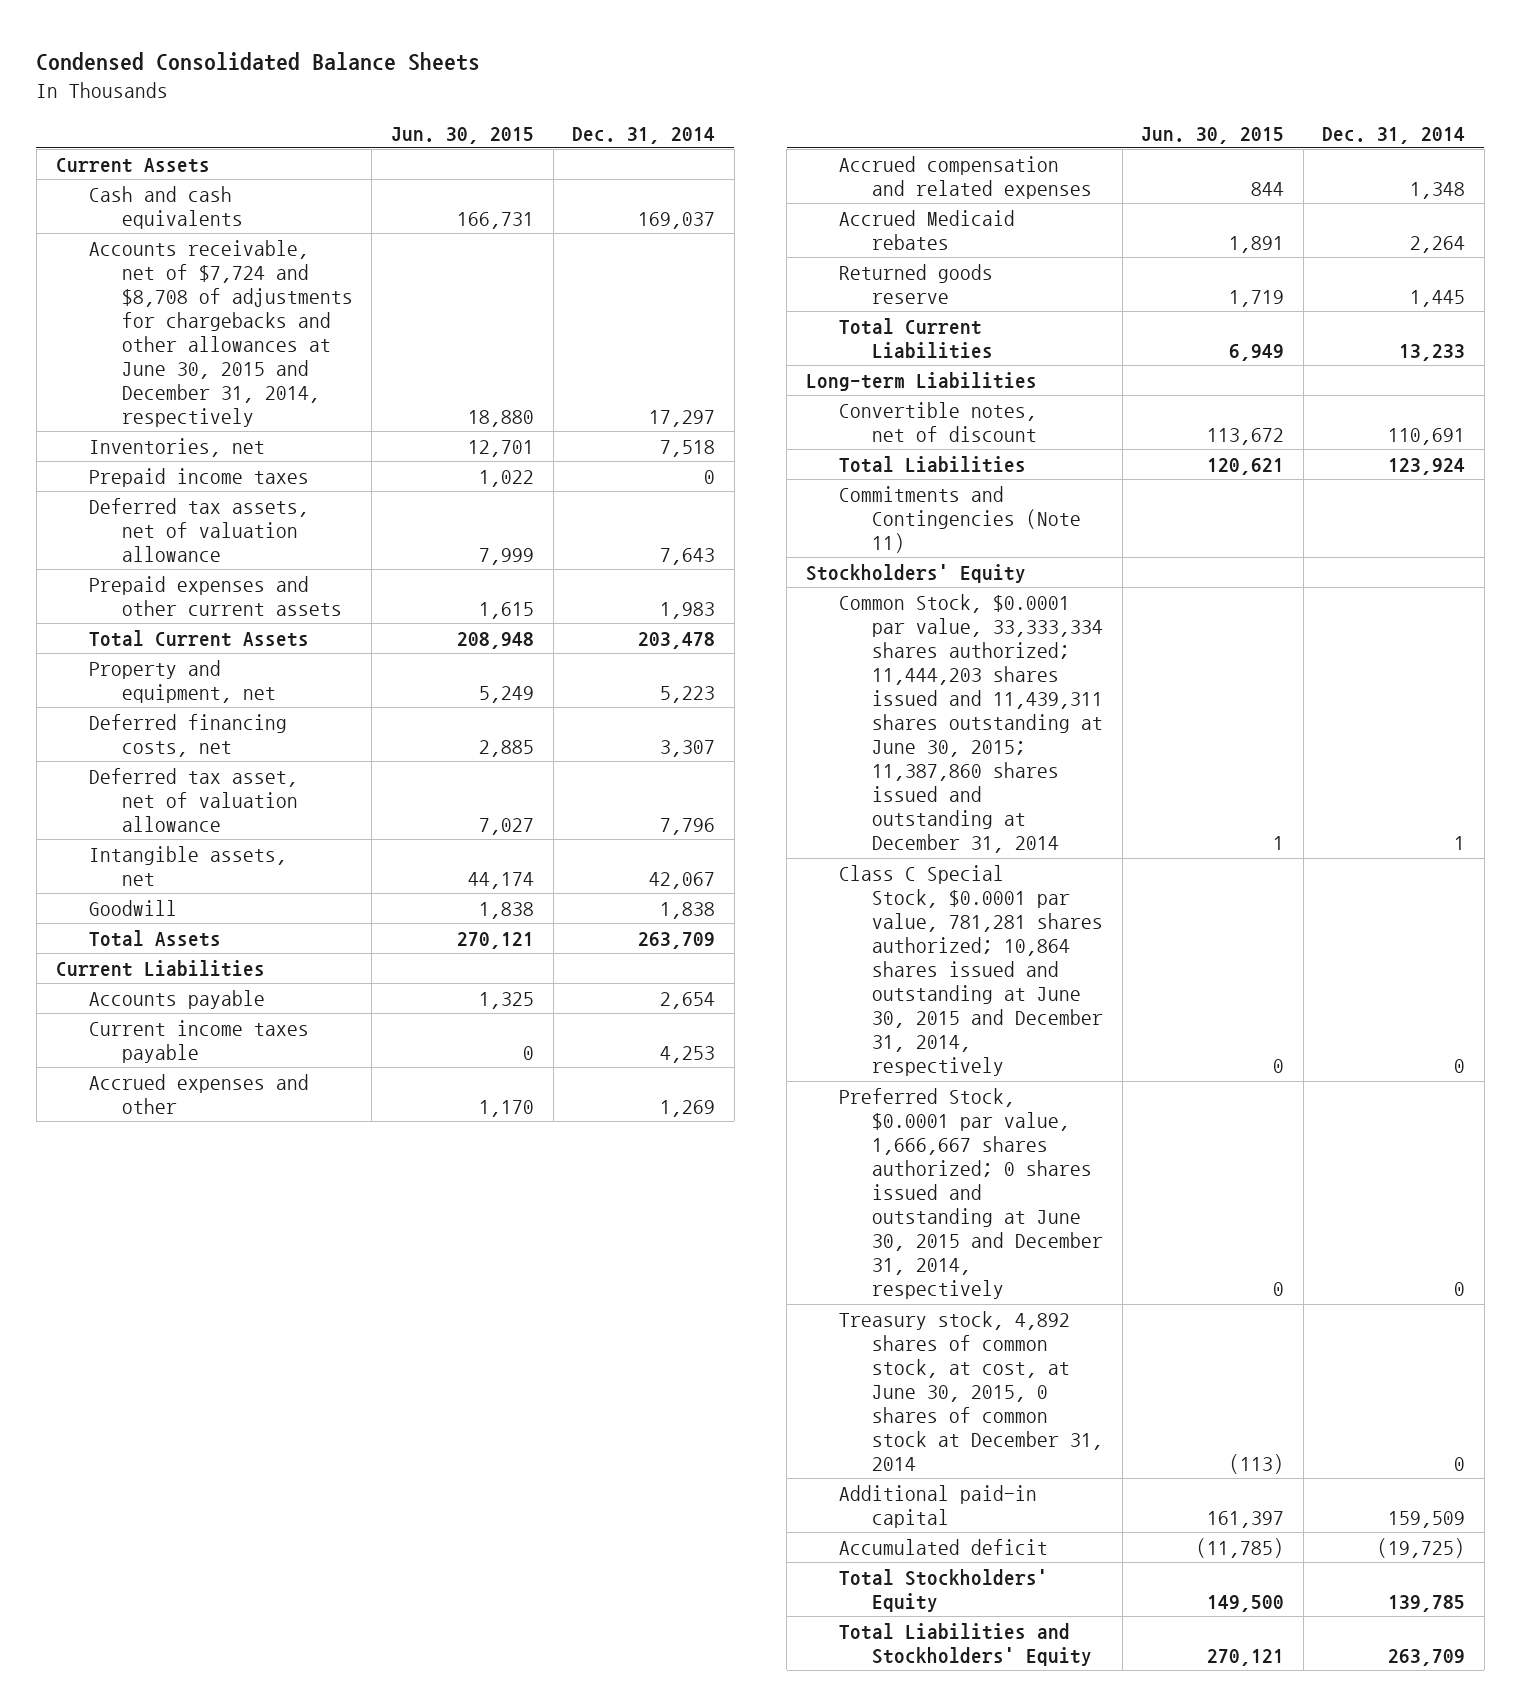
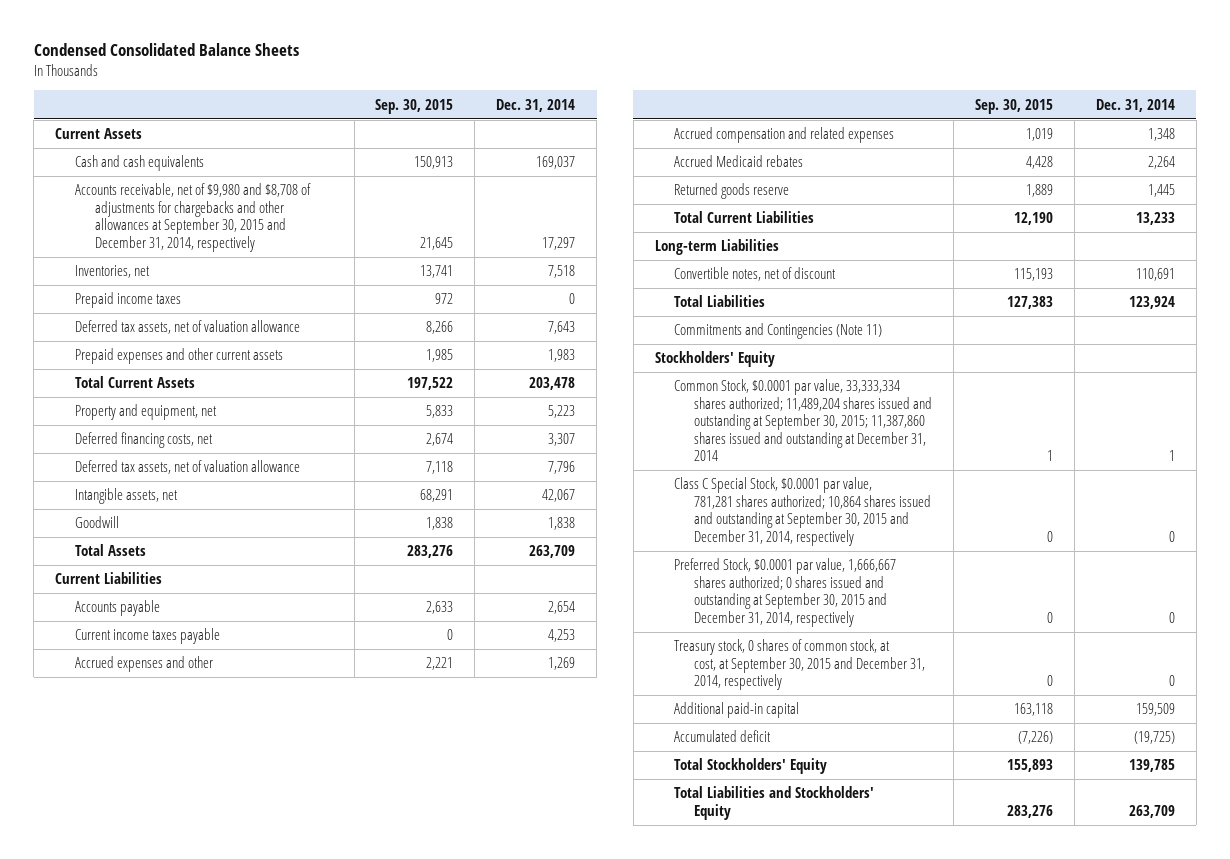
- | Jun. 30, 2015 | Dec. 31, 2014
+ | Sep. 30, 2015 | Dec. 31, 2014
- Accounts receivable, net of $7,724 and $8,708 of adjustments for chargebacks and other allowances at June 30, 2015 and December 31, 2014, respectively | 18,880 | 17,297
+ Accounts receivable, net of $9,980 and $8,708 of adjustments for chargebacks and other allowances at September 30, 2015 and December 31, 2014, respectively | 21,645 | 17,297
- Deferred tax asset, net of valuation allowance | 7,027 | 7,796
+ Deferred tax assets, net of valuation allowance | 7,118 | 7,796
- Common Stock, $0.0001 par value, 33,333,334 shares authorized; 11,444,203 shares issued and 11,439,311 shares outstanding at June 30, 2015; 11,387,860 shares issued and outstanding at December 31, 2014 | 1 | 1
- Class C Special Stock, $0.0001 par value, 781,281 shares authorized; 10,864 shares issued and outstanding at June 30, 2015 and December 31, 2014, respectively | 0 | 0
- Preferred Stock, $0.0001 par value, 1,666,667 shares authorized; 0 shares issued and outstanding at June 30, 2015 and December 31, 2014, respectively | 0 | 0
- Treasury stock, 4,892 shares of common stock, at cost, at June 30, 2015, 0 shares of common stock at December 31, 2014 | (113) | 0
+ Common Stock, $0.0001 par value, 33,333,334 shares authorized; 11,489,204 shares issued and outstanding at September 30, 2015; 11,387,860 shares issued and outstanding at December 31, 2014 | 1 | 1
+ Class C Special Stock, $0.0001 par value, 781,281 shares authorized; 10,864 shares issued and outstanding at September 30, 2015 and December 31, 2014, respectively | 0 | 0
+ Preferred Stock, $0.0001 par value, 1,666,667 shares authorized; 0 shares issued and outstanding at September 30, 2015 and December 31, 2014, respectively | 0 | 0
+ Treasury stock, 0 shares of common stock, at cost, at September 30, 2015 and December 31, 2014, respectively | 0 | 0

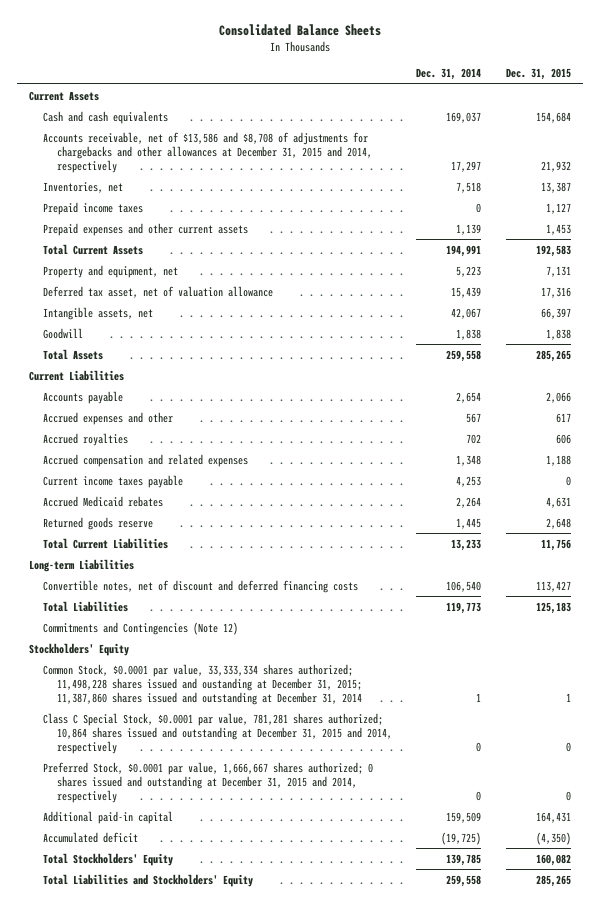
- Condensed Consolidated Balance Sheets
+ Consolidated Balance Sheets
- | Sep. 30, 2015 | Dec. 31, 2014
+ | Dec. 31, 2014 | Dec. 31, 2015
- Accounts receivable, net of $9,980 and $8,708 of adjustments for chargebacks and other allowances at September 30, 2015 and December 31, 2014, respectively | 21,645 | 17,297
+ Accounts receivable, net of $13,586 and $8,708 of adjustments for chargebacks and other allowances at December 31, 2015 and 2014, respectively | 17,297 | 21,932
- Deferred tax assets, net of valuation allowance | 8,266 | 7,643
- Prepaid expenses and other current assets | 1,985 | 1,983
- Total Current Assets | 197,522 | 203,478
+ Prepaid expenses and other current assets | 1,139 | 1,453
+ Total Current Assets | 194,991 | 192,583
- Deferred financing costs, net | 2,674 | 3,307
- Deferred tax assets, net of valuation allowance | 7,118 | 7,796
+ Deferred tax asset, net of valuation allowance | 15,439 | 17,316
- Total Assets | 283,276 | 263,709
+ Total Assets | 259,558 | 285,265
- Accrued expenses and other | 2,221 | 1,269
+ Accrued expenses and other | 567 | 617
+ Accrued royalties | 702 | 606
moved down: Current income taxes payable | 4,253 | 0
- Convertible notes, net of discount | 115,193 | 110,691
- Total Liabilities | 127,383 | 123,924
- Commitments and Contingencies (Note 11)
+ Convertible notes, net of discount and deferred financing costs | 106,540 | 113,427
+ Total Liabilities | 119,773 | 125,183
+ Commitments and Contingencies (Note 12)
- Common Stock, $0.0001 par value, 33,333,334 shares authorized; 11,489,204 shares issued and outstanding at September 30, 2015; 11,387,860 shares issued and outstanding at December 31, 2014 | 1 | 1
- Class C Special Stock, $0.0001 par value, 781,281 shares authorized; 10,864 shares issued and outstanding at September 30, 2015 and December 31, 2014, respectively | 0 | 0
- Preferred Stock, $0.0001 par value, 1,666,667 shares authorized; 0 shares issued and outstanding at September 30, 2015 and December 31, 2014, respectively | 0 | 0
- Treasury stock, 0 shares of common stock, at cost, at September 30, 2015 and December 31, 2014, respectively | 0 | 0
+ Common Stock, $0.0001 par value, 33,333,334 shares authorized; 11,498,228 shares issued and oustanding at December 31, 2015; 11,387,860 shares issued and outstanding at December 31, 2014 | 1 | 1
+ Class C Special Stock, $0.0001 par value, 781,281 shares authorized; 10,864 shares issued and outstanding at December 31, 2015 and 2014, respectively | 0 | 0
+ Preferred Stock, $0.0001 par value, 1,666,667 shares authorized; 0 shares issued and outstanding at December 31, 2015 and 2014, respectively | 0 | 0
- Total Liabilities and Stockholders' Equity | 283,276 | 263,709
+ Total Liabilities and Stockholders' Equity | 259,558 | 285,265

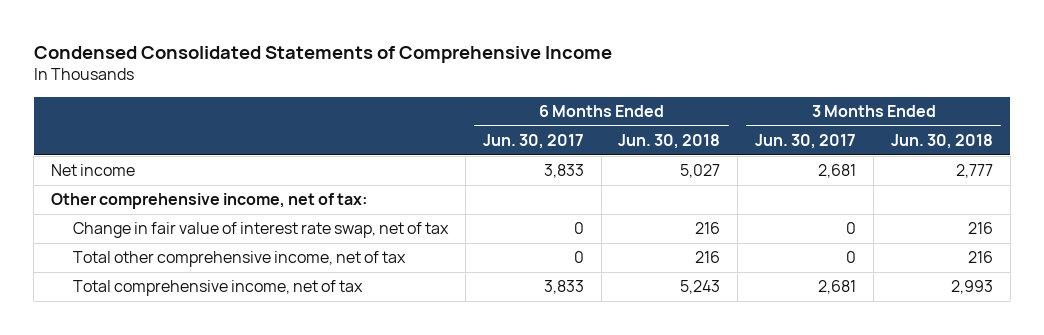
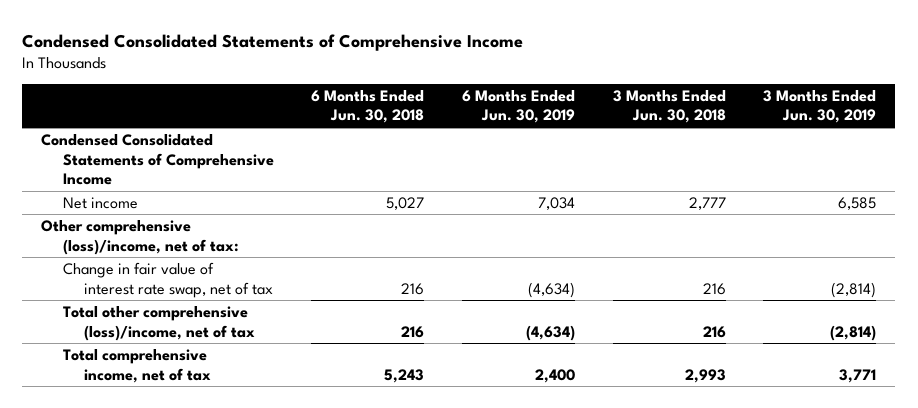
- | 6 Months Ended Jun. 30, 2017 | 6 Months Ended Jun. 30, 2018 | 3 Months Ended Jun. 30, 2017 | 3 Months Ended Jun. 30, 2018
+ | 6 Months Ended Jun. 30, 2018 | 6 Months Ended Jun. 30, 2019 | 3 Months Ended Jun. 30, 2018 | 3 Months Ended Jun. 30, 2019
+ Condensed Consolidated Statements of Comprehensive Income
- Other comprehensive income, net of tax:
+ Other comprehensive (loss)/income, net of tax:
- Total other comprehensive income, net of tax | 0 | 216 | 0 | 216
+ Total other comprehensive (loss)/income, net of tax | 216 | (4,634) | 216 | (2,814)

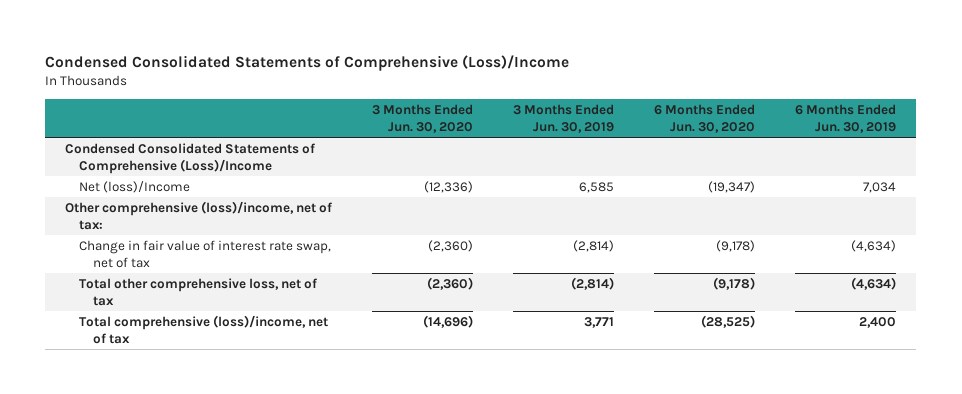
- Condensed Consolidated Statements of Comprehensive Income
+ Condensed Consolidated Statements of Comprehensive (Loss)/Income
- | 6 Months Ended Jun. 30, 2018 | 6 Months Ended Jun. 30, 2019 | 3 Months Ended Jun. 30, 2018 | 3 Months Ended Jun. 30, 2019
+ | 3 Months Ended Jun. 30, 2020 | 3 Months Ended Jun. 30, 2019 | 6 Months Ended Jun. 30, 2020 | 6 Months Ended Jun. 30, 2019
- Condensed Consolidated Statements of Comprehensive Income
- Net income | 5,027 | 7,034 | 2,777 | 6,585
+ Condensed Consolidated Statements of Comprehensive (Loss)/Income
+ Net (loss)/Income | (12,336) | 6,585 | (19,347) | 7,034
- Total other comprehensive (loss)/income, net of tax | 216 | (4,634) | 216 | (2,814)
- Total comprehensive income, net of tax | 5,243 | 2,400 | 2,993 | 3,771
+ Total other comprehensive loss, net of tax | (2,360) | (2,814) | (9,178) | (4,634)
+ Total comprehensive (loss)/income, net of tax | (14,696) | 3,771 | (28,525) | 2,400

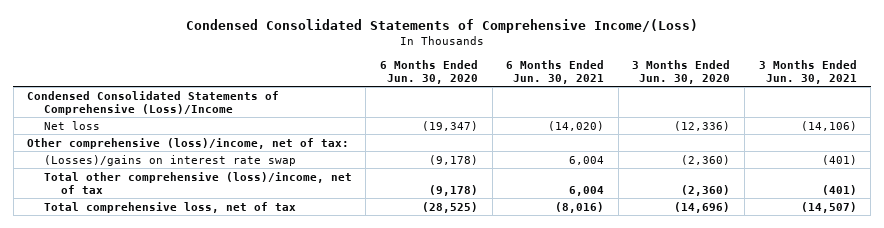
- Condensed Consolidated Statements of Comprehensive (Loss)/Income
+ Condensed Consolidated Statements of Comprehensive Income/(Loss)
- | 3 Months Ended Jun. 30, 2020 | 3 Months Ended Jun. 30, 2019 | 6 Months Ended Jun. 30, 2020 | 6 Months Ended Jun. 30, 2019
+ | 6 Months Ended Jun. 30, 2020 | 6 Months Ended Jun. 30, 2021 | 3 Months Ended Jun. 30, 2020 | 3 Months Ended Jun. 30, 2021
- Net (loss)/Income | (12,336) | 6,585 | (19,347) | 7,034
+ Net loss | (19,347) | (14,020) | (12,336) | (14,106)
- Change in fair value of interest rate swap, net of tax | (2,360) | (2,814) | (9,178) | (4,634)
- Total other comprehensive loss, net of tax | (2,360) | (2,814) | (9,178) | (4,634)
- Total comprehensive (loss)/income, net of tax | (14,696) | 3,771 | (28,525) | 2,400
+ (Losses)/gains on interest rate swap | (9,178) | 6,004 | (2,360) | (401)
+ Total other comprehensive (loss)/income, net of tax | (9,178) | 6,004 | (2,360) | (401)
+ Total comprehensive loss, net of tax | (28,525) | (8,016) | (14,696) | (14,507)

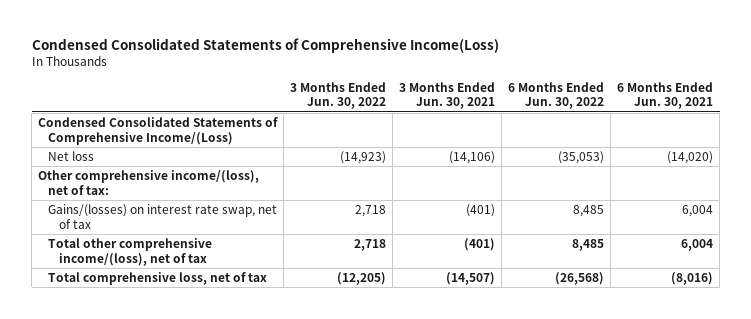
- Condensed Consolidated Statements of Comprehensive Income/(Loss)
+ Condensed Consolidated Statements of Comprehensive Income(Loss)
- | 6 Months Ended Jun. 30, 2020 | 6 Months Ended Jun. 30, 2021 | 3 Months Ended Jun. 30, 2020 | 3 Months Ended Jun. 30, 2021
+ | 3 Months Ended Jun. 30, 2022 | 3 Months Ended Jun. 30, 2021 | 6 Months Ended Jun. 30, 2022 | 6 Months Ended Jun. 30, 2021
- Condensed Consolidated Statements of Comprehensive (Loss)/Income
+ Condensed Consolidated Statements of Comprehensive Income/(Loss)
- Other comprehensive (loss)/income, net of tax:
- (Losses)/gains on interest rate swap | (9,178) | 6,004 | (2,360) | (401)
- Total other comprehensive (loss)/income, net of tax | (9,178) | 6,004 | (2,360) | (401)
+ Other comprehensive income/(loss), net of tax:
+ Gains/(losses) on interest rate swap, net of tax | 2,718 | (401) | 8,485 | 6,004
+ Total other comprehensive income/(loss), net of tax | 2,718 | (401) | 8,485 | 6,004

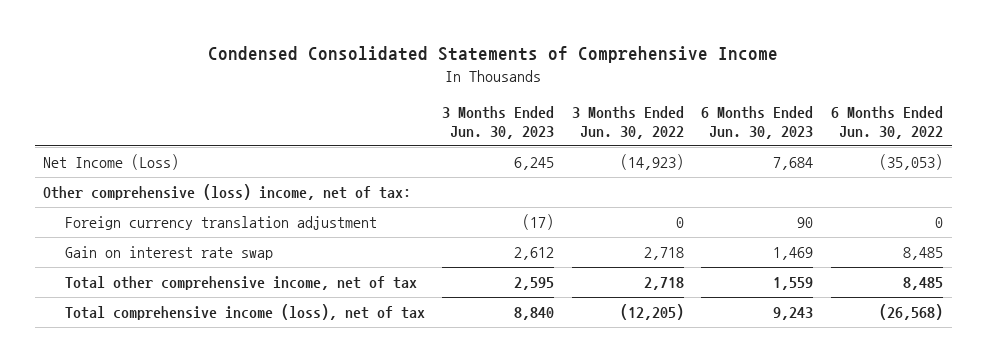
- Condensed Consolidated Statements of Comprehensive Income(Loss)
+ Condensed Consolidated Statements of Comprehensive Income
- | 3 Months Ended Jun. 30, 2022 | 3 Months Ended Jun. 30, 2021 | 6 Months Ended Jun. 30, 2022 | 6 Months Ended Jun. 30, 2021
+ | 3 Months Ended Jun. 30, 2023 | 3 Months Ended Jun. 30, 2022 | 6 Months Ended Jun. 30, 2023 | 6 Months Ended Jun. 30, 2022
- Condensed Consolidated Statements of Comprehensive Income/(Loss)
- Net loss | (14,923) | (14,106) | (35,053) | (14,020)
- Other comprehensive income/(loss), net of tax:
- Gains/(losses) on interest rate swap, net of tax | 2,718 | (401) | 8,485 | 6,004
- Total other comprehensive income/(loss), net of tax | 2,718 | (401) | 8,485 | 6,004
- Total comprehensive loss, net of tax | (12,205) | (14,507) | (26,568) | (8,016)
+ Net Income (Loss) | 6,245 | (14,923) | 7,684 | (35,053)
+ Other comprehensive (loss) income, net of tax:
+ Foreign currency translation adjustment | (17) | 0 | 90 | 0
+ Gain on interest rate swap | 2,612 | 2,718 | 1,469 | 8,485
+ Total other comprehensive income, net of tax | 2,595 | 2,718 | 1,559 | 8,485
+ Total comprehensive income (loss), net of tax | 8,840 | (12,205) | 9,243 | (26,568)

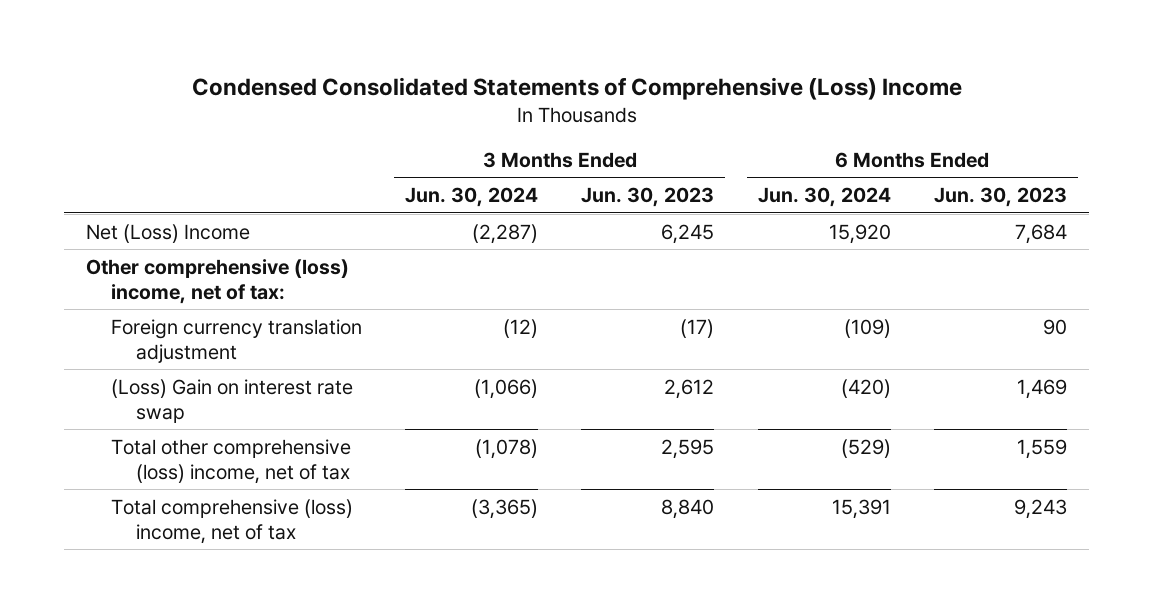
- Condensed Consolidated Statements of Comprehensive Income
+ Condensed Consolidated Statements of Comprehensive (Loss) Income
- | 3 Months Ended Jun. 30, 2023 | 3 Months Ended Jun. 30, 2022 | 6 Months Ended Jun. 30, 2023 | 6 Months Ended Jun. 30, 2022
+ | 3 Months Ended Jun. 30, 2024 | 3 Months Ended Jun. 30, 2023 | 6 Months Ended Jun. 30, 2024 | 6 Months Ended Jun. 30, 2023
- Net Income (Loss) | 6,245 | (14,923) | 7,684 | (35,053)
+ Net (Loss) Income | (2,287) | 6,245 | 15,920 | 7,684
- Gain on interest rate swap | 2,612 | 2,718 | 1,469 | 8,485
- Total other comprehensive income, net of tax | 2,595 | 2,718 | 1,559 | 8,485
- Total comprehensive income (loss), net of tax | 8,840 | (12,205) | 9,243 | (26,568)
+ (Loss) Gain on interest rate swap | (1,066) | 2,612 | (420) | 1,469
+ Total other comprehensive (loss) income, net of tax | (1,078) | 2,595 | (529) | 1,559
+ Total comprehensive (loss) income, net of tax | (3,365) | 8,840 | 15,391 | 9,243

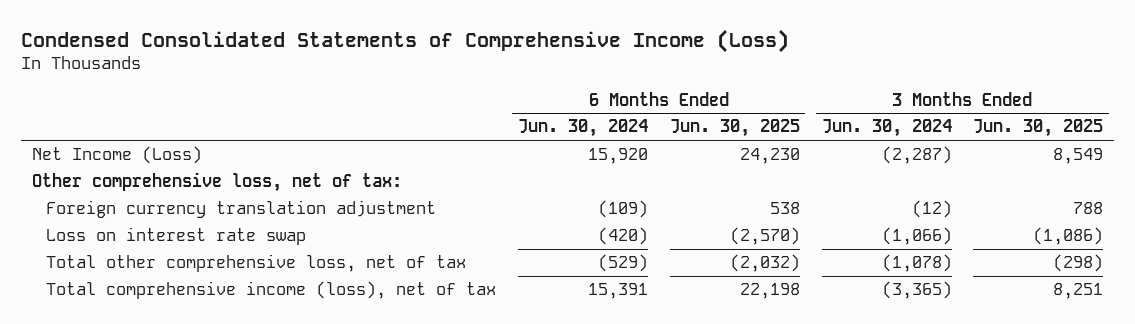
- Condensed Consolidated Statements of Comprehensive (Loss) Income
+ Condensed Consolidated Statements of Comprehensive Income (Loss)
- | 3 Months Ended Jun. 30, 2024 | 3 Months Ended Jun. 30, 2023 | 6 Months Ended Jun. 30, 2024 | 6 Months Ended Jun. 30, 2023
+ | 6 Months Ended Jun. 30, 2024 | 6 Months Ended Jun. 30, 2025 | 3 Months Ended Jun. 30, 2024 | 3 Months Ended Jun. 30, 2025
- Net (Loss) Income | (2,287) | 6,245 | 15,920 | 7,684
- Other comprehensive (loss) income, net of tax:
+ Net Income (Loss) | 15,920 | 24,230 | (2,287) | 8,549
+ Other comprehensive loss, net of tax:
- (Loss) Gain on interest rate swap | (1,066) | 2,612 | (420) | 1,469
- Total other comprehensive (loss) income, net of tax | (1,078) | 2,595 | (529) | 1,559
- Total comprehensive (loss) income, net of tax | (3,365) | 8,840 | 15,391 | 9,243
+ Loss on interest rate swap | (420) | (2,570) | (1,066) | (1,086)
+ Total other comprehensive loss, net of tax | (529) | (2,032) | (1,078) | (298)
+ Total comprehensive income (loss), net of tax | 15,391 | 22,198 | (3,365) | 8,251

